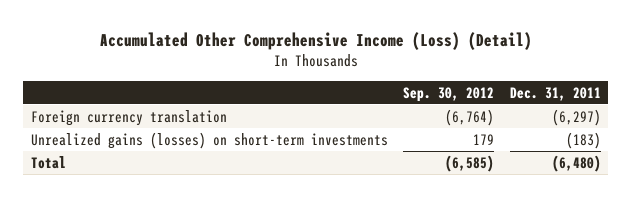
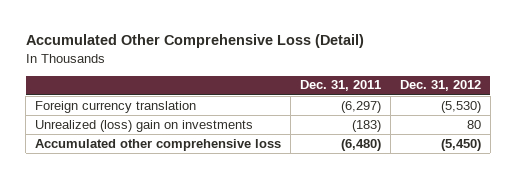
- Accumulated Other Comprehensive Income (Loss) (Detail)
+ Accumulated Other Comprehensive Loss (Detail)
- | Sep. 30, 2012 | Dec. 31, 2011
+ | Dec. 31, 2011 | Dec. 31, 2012
- Unrealized gains (losses) on short-term investments | 179 | (183)
- Total | (6,585) | (6,480)
+ Unrealized (loss) gain on investments | (183) | 80
+ Accumulated other comprehensive loss | (6,480) | (5,450)

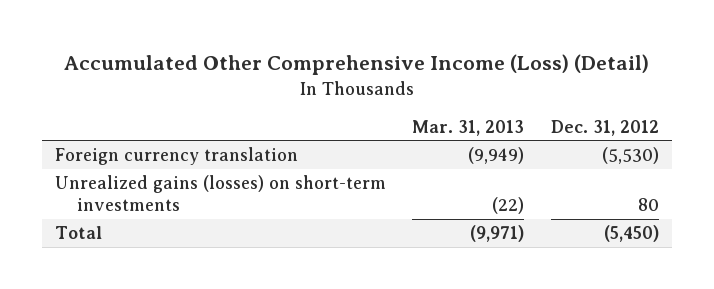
- Accumulated Other Comprehensive Loss (Detail)
+ Accumulated Other Comprehensive Income (Loss) (Detail)
- | Dec. 31, 2011 | Dec. 31, 2012
+ | Mar. 31, 2013 | Dec. 31, 2012
- Unrealized (loss) gain on investments | (183) | 80
- Accumulated other comprehensive loss | (6,480) | (5,450)
+ Unrealized gains (losses) on short-term investments | (22) | 80
+ Total | (9,971) | (5,450)

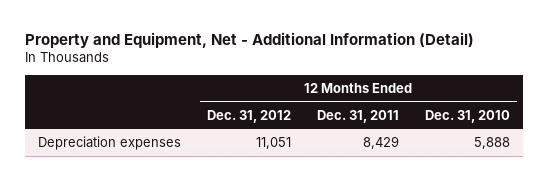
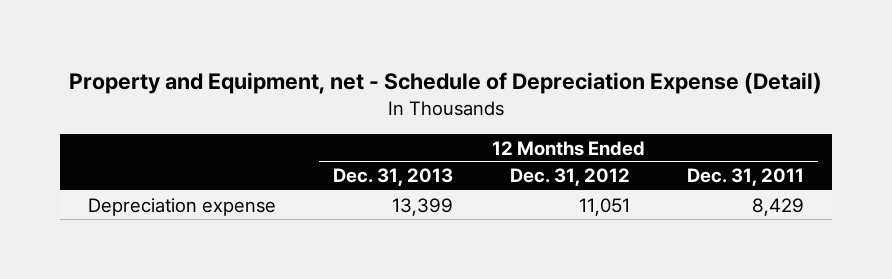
- Property and Equipment, Net - Additional Information (Detail)
+ Property and Equipment, net - Schedule of Depreciation Expense (Detail)
- | 12 Months Ended Dec. 31, 2012 | 12 Months Ended Dec. 31, 2011 | 12 Months Ended Dec. 31, 2010
+ | 12 Months Ended Dec. 31, 2013 | 12 Months Ended Dec. 31, 2012 | 12 Months Ended Dec. 31, 2011
- Depreciation expenses | 11,051 | 8,429 | 5,888
+ Depreciation expense | 13,399 | 11,051 | 8,429

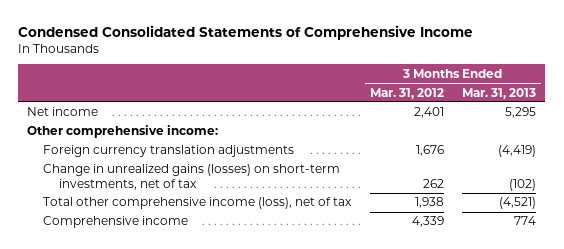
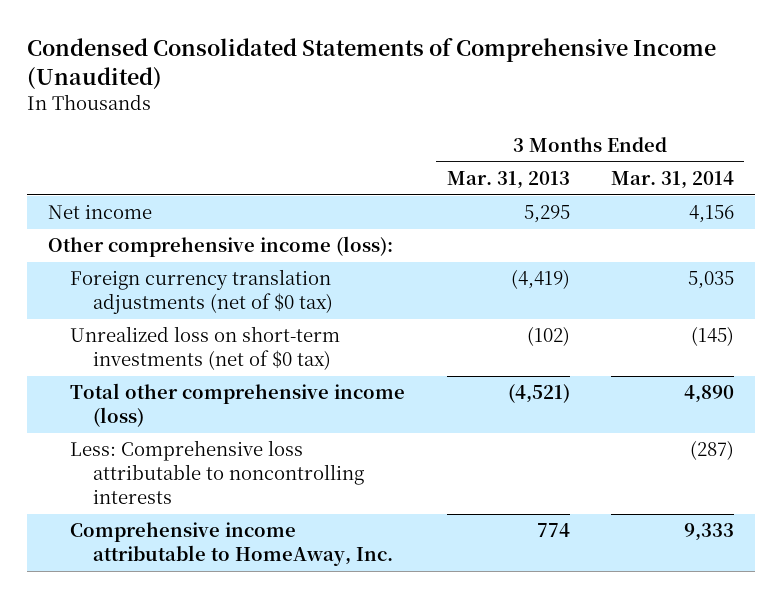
- Condensed Consolidated Statements of Comprehensive Income
+ Condensed Consolidated Statements of Comprehensive Income (Unaudited)
- | 3 Months Ended Mar. 31, 2012 | 3 Months Ended Mar. 31, 2013
+ | 3 Months Ended Mar. 31, 2013 | 3 Months Ended Mar. 31, 2014
- Other comprehensive income:
- Foreign currency translation adjustments | 1,676 | (4,419)
- Change in unrealized gains (losses) on short-term investments, net of tax | 262 | (102)
- Total other comprehensive income (loss), net of tax | 1,938 | (4,521)
- Comprehensive income | 4,339 | 774
+ Other comprehensive income (loss):
+ Foreign currency translation adjustments (net of $0 tax) | (4,419) | 5,035
+ Unrealized loss on short-term investments (net of $0 tax) | (102) | (145)
+ Total other comprehensive income (loss) | (4,521) | 4,890
+ Less: Comprehensive loss attributable to noncontrolling interests | | (287)
+ Comprehensive income attributable to HomeAway, Inc. | 774 | 9,333

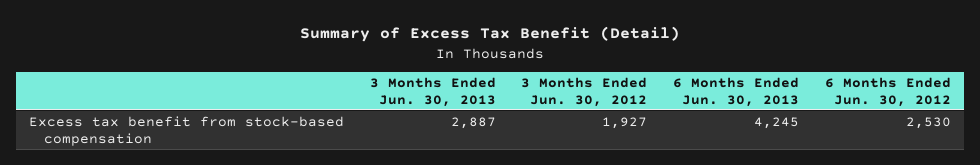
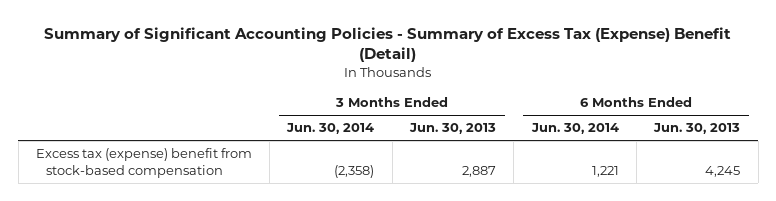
- Summary of Excess Tax Benefit (Detail)
+ Summary of Significant Accounting Policies - Summary of Excess Tax (Expense) Benefit (Detail)
- | 3 Months Ended Jun. 30, 2013 | 3 Months Ended Jun. 30, 2012 | 6 Months Ended Jun. 30, 2013 | 6 Months Ended Jun. 30, 2012
+ | 3 Months Ended Jun. 30, 2014 | 3 Months Ended Jun. 30, 2013 | 6 Months Ended Jun. 30, 2014 | 6 Months Ended Jun. 30, 2013
- Excess tax benefit from stock-based compensation | 2,887 | 1,927 | 4,245 | 2,530
+ Excess tax (expense) benefit from stock-based compensation | (2,358) | 2,887 | 1,221 | 4,245

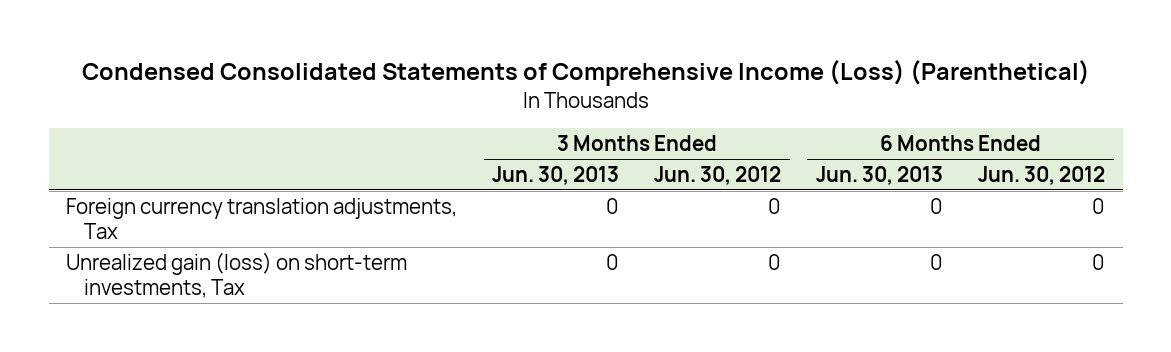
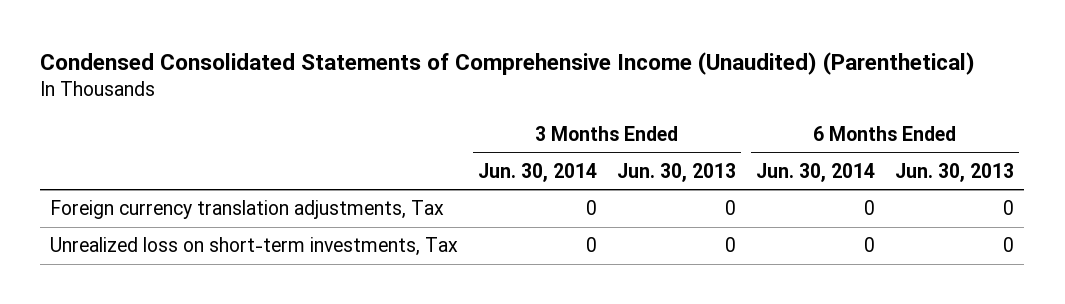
- Condensed Consolidated Statements of Comprehensive Income (Loss) (Parenthetical)
+ Condensed Consolidated Statements of Comprehensive Income (Unaudited) (Parenthetical)
- | 3 Months Ended Jun. 30, 2013 | 3 Months Ended Jun. 30, 2012 | 6 Months Ended Jun. 30, 2013 | 6 Months Ended Jun. 30, 2012
+ | 3 Months Ended Jun. 30, 2014 | 3 Months Ended Jun. 30, 2013 | 6 Months Ended Jun. 30, 2014 | 6 Months Ended Jun. 30, 2013
- Unrealized gain (loss) on short-term investments, Tax | 0 | 0 | 0 | 0
+ Unrealized loss on short-term investments, Tax | 0 | 0 | 0 | 0

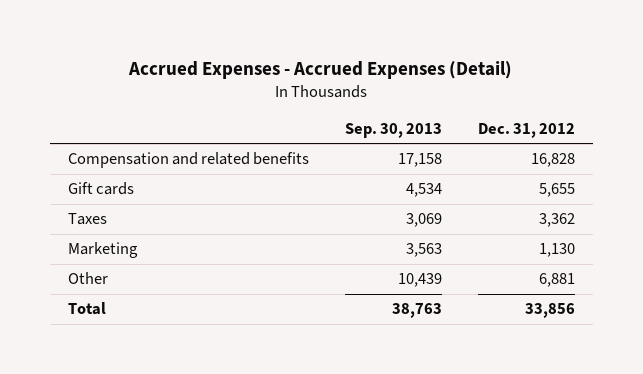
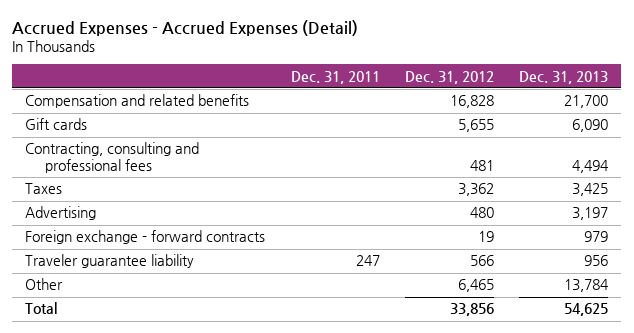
- | Sep. 30, 2013 | Dec. 31, 2012
+ | Dec. 31, 2011 | Dec. 31, 2012 | Dec. 31, 2013
+ Contracting, consulting and professional fees | | 481 | 4,494
- Marketing | 3,563 | 1,130
- Other | 10,439 | 6,881
+ Advertising | | 480 | 3,197
+ Foreign exchange - forward contracts | | 19 | 979
+ Traveler guarantee liability | 247 | 566 | 956
+ Other | | 6,465 | 13,784

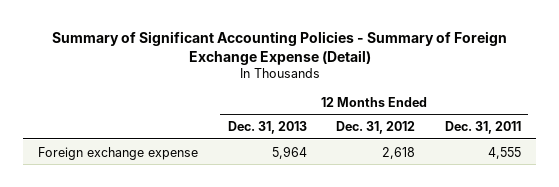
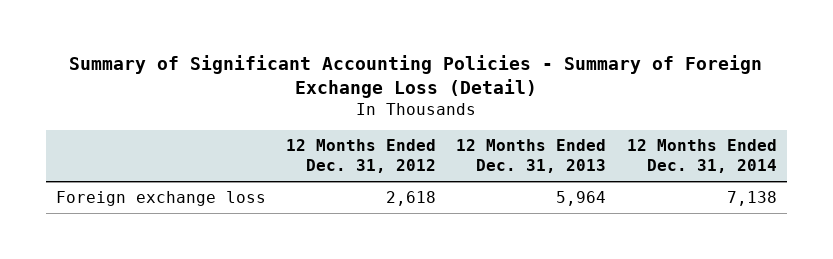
- Summary of Significant Accounting Policies - Summary of Foreign Exchange Expense (Detail)
+ Summary of Significant Accounting Policies - Summary of Foreign Exchange Loss (Detail)
- | 12 Months Ended Dec. 31, 2013 | 12 Months Ended Dec. 31, 2012 | 12 Months Ended Dec. 31, 2011
+ | 12 Months Ended Dec. 31, 2012 | 12 Months Ended Dec. 31, 2013 | 12 Months Ended Dec. 31, 2014
- Foreign exchange expense | 5,964 | 2,618 | 4,555
+ Foreign exchange loss | 2,618 | 5,964 | 7,138

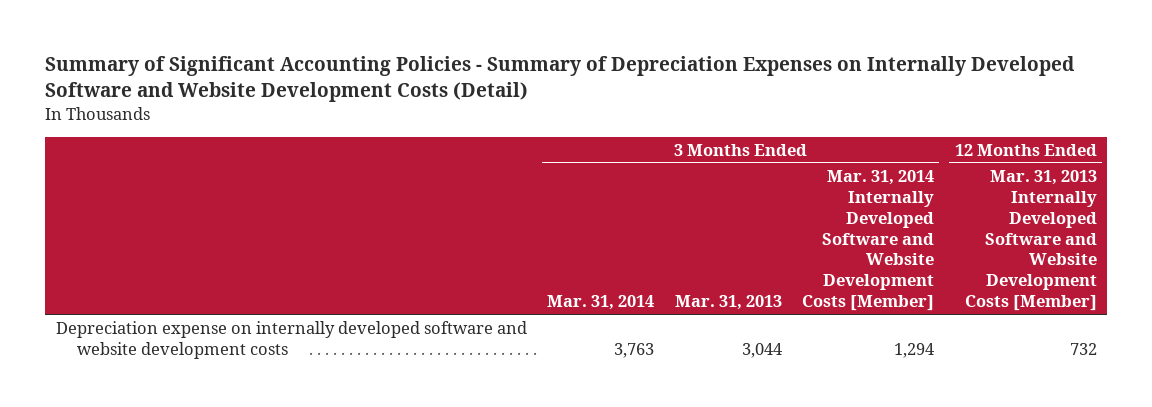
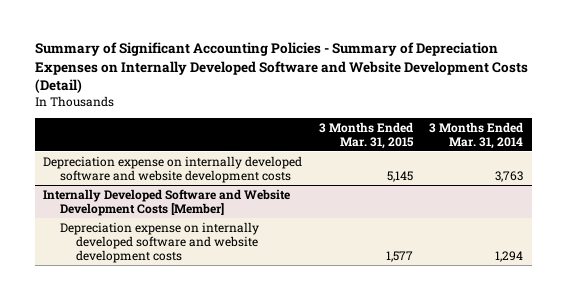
- | 3 Months Ended Mar. 31, 2014 | 3 Months Ended Mar. 31, 2013 | 3 Months Ended Mar. 31, 2014 Internally Developed Software and Website Development Costs [Member] | 12 Months Ended Mar. 31, 2013 Internally Developed Software and Website Development Costs [Member]
+ | 3 Months Ended Mar. 31, 2015 | 3 Months Ended Mar. 31, 2014
+ Internally Developed Software and Website Development Costs [Member]
+ Depreciation expense on internally developed software and website development costs | 1,577 | 1,294

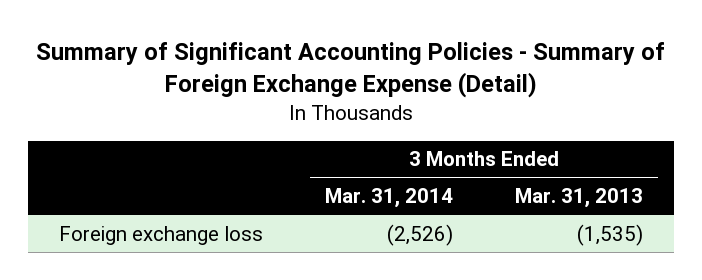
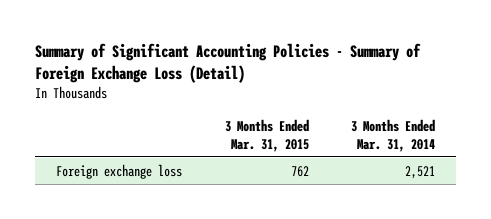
- Summary of Significant Accounting Policies - Summary of Foreign Exchange Expense (Detail)
+ Summary of Significant Accounting Policies - Summary of Foreign Exchange Loss (Detail)
- | 3 Months Ended Mar. 31, 2014 | 3 Months Ended Mar. 31, 2013
+ | 3 Months Ended Mar. 31, 2015 | 3 Months Ended Mar. 31, 2014
- Foreign exchange loss | (2,526) | (1,535)
+ Foreign exchange loss | 762 | 2,521

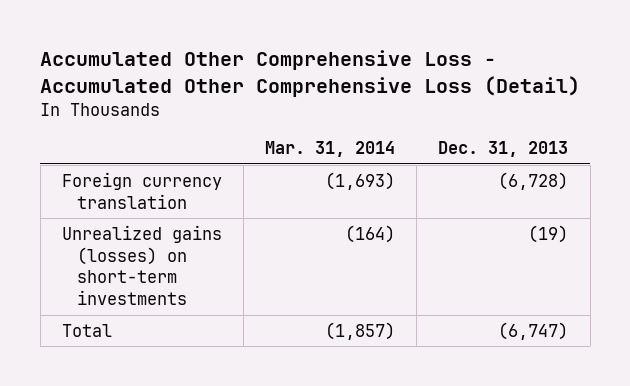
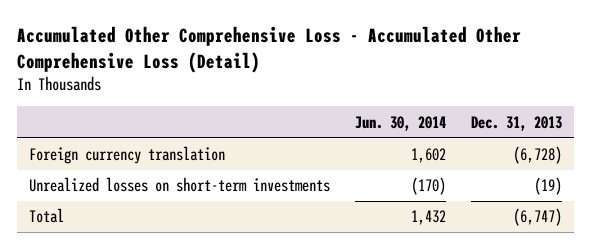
- | Mar. 31, 2014 | Dec. 31, 2013
+ | Jun. 30, 2014 | Dec. 31, 2013
- Unrealized gains (losses) on short-term investments | (164) | (19)
+ Unrealized losses on short-term investments | (170) | (19)

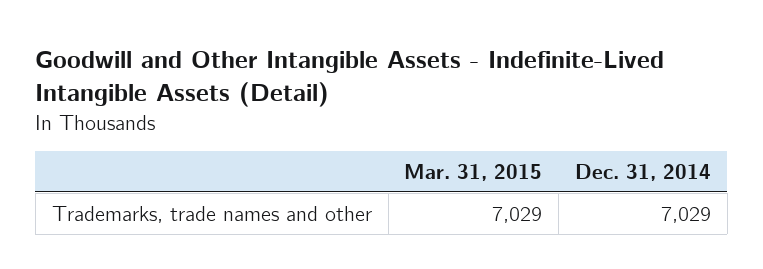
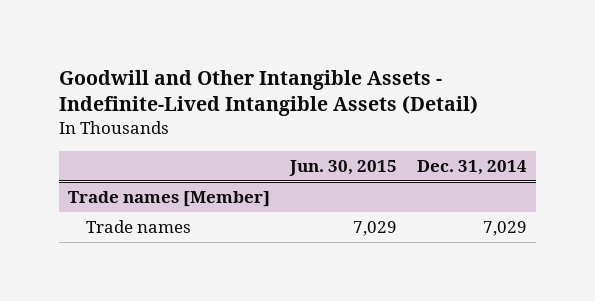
- | Mar. 31, 2015 | Dec. 31, 2014
+ | Jun. 30, 2015 | Dec. 31, 2014
- Trademarks, trade names and other | 7,029 | 7,029
+ Trade names [Member]
+ Trade names | 7,029 | 7,029

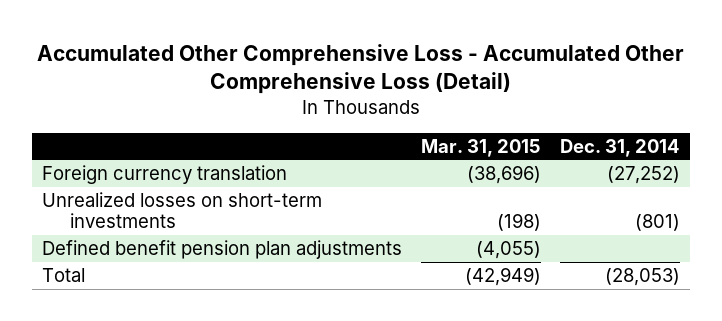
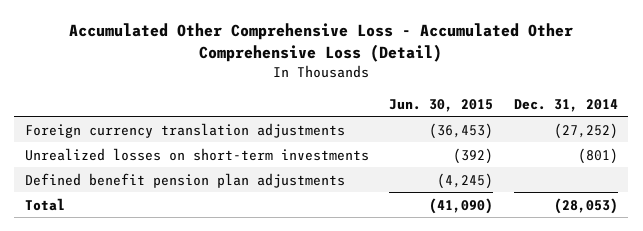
- | Mar. 31, 2015 | Dec. 31, 2014
+ | Jun. 30, 2015 | Dec. 31, 2014
- Foreign currency translation | (38,696) | (27,252)
+ Foreign currency translation adjustments | (36,453) | (27,252)

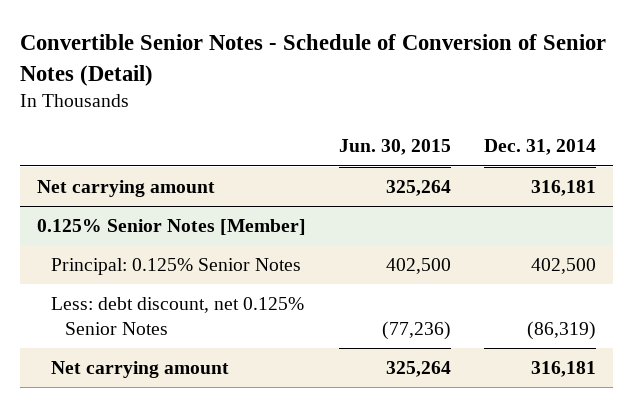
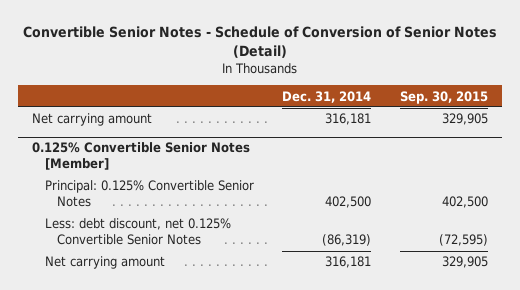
- | Jun. 30, 2015 | Dec. 31, 2014
+ | Dec. 31, 2014 | Sep. 30, 2015
- 0.125% Senior Notes [Member]
- Principal: 0.125% Senior Notes | 402,500 | 402,500
- Less: debt discount, net 0.125% Senior Notes | (77,236) | (86,319)
+ 0.125% Convertible Senior Notes [Member]
+ Principal: 0.125% Convertible Senior Notes | 402,500 | 402,500
+ Less: debt discount, net 0.125% Convertible Senior Notes | (86,319) | (72,595)

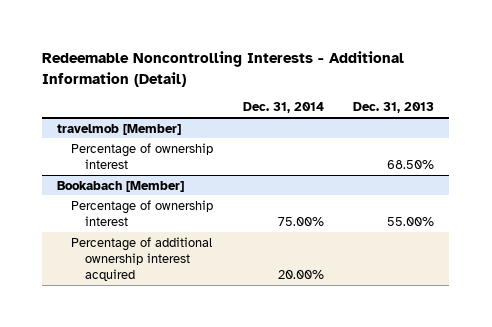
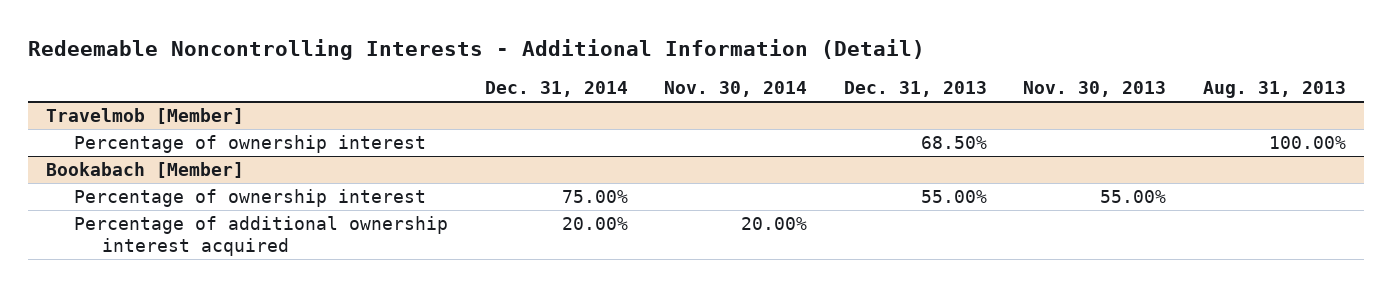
- | Dec. 31, 2014 | Dec. 31, 2013
+ | Dec. 31, 2014 | Nov. 30, 2014 | Dec. 31, 2013 | Nov. 30, 2013 | Aug. 31, 2013
- travelmob [Member]
+ Travelmob [Member]

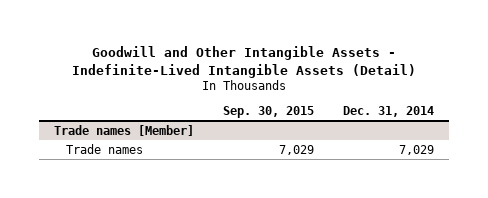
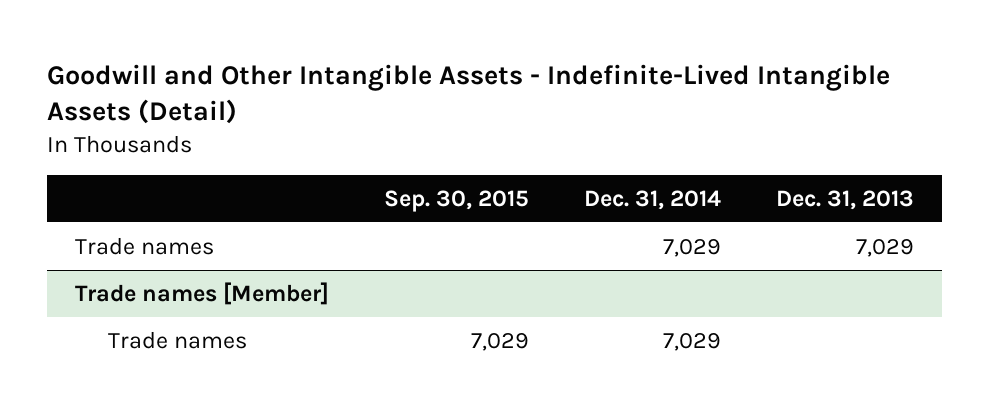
- | Sep. 30, 2015 | Dec. 31, 2014
+ | Sep. 30, 2015 | Dec. 31, 2014 | Dec. 31, 2013
+ Trade names | | 7,029 | 7,029

